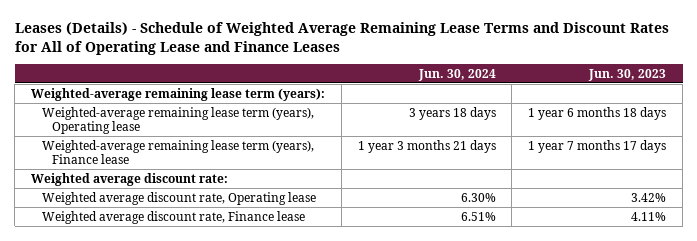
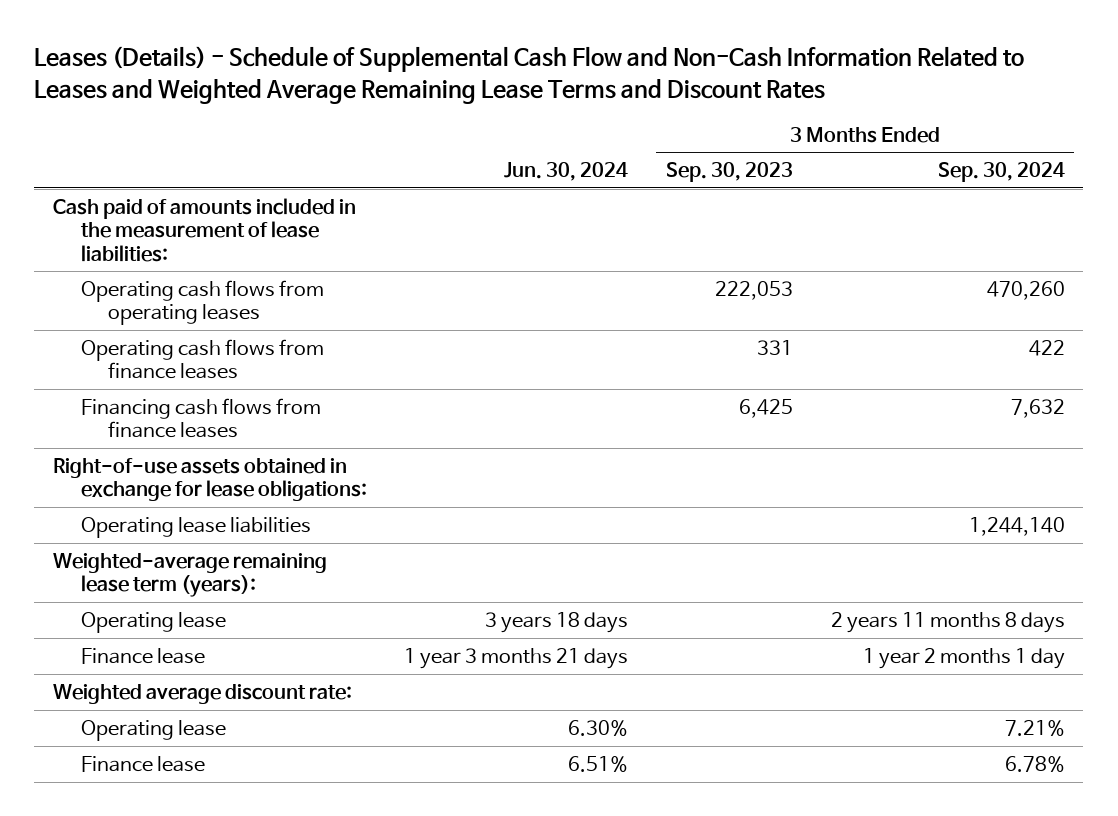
- Leases (Details) - Schedule of Weighted Average Remaining Lease Terms and Discount Rates for All of Operating Lease and Finance Leases
+ Leases (Details) - Schedule of Supplemental Cash Flow and Non-Cash Information Related to Leases and Weighted Average Remaining Lease Terms and Discount Rates
- | Jun. 30, 2024 | Jun. 30, 2023
+ | Jun. 30, 2024 | 3 Months Ended Sep. 30, 2023 | 3 Months Ended Sep. 30, 2024
+ Cash paid of amounts included in the measurement of lease liabilities:
+ Operating cash flows from operating leases | | 222,053 | 470,260
+ Operating cash flows from finance leases | | 331 | 422
+ Financing cash flows from finance leases | | 6,425 | 7,632
+ Right-of-use assets obtained in exchange for lease obligations:
+ Operating lease liabilities | | | 1,244,140
- Weighted-average remaining lease term (years), Operating lease | 3 years 18 days | 1 year 6 months 18 days
- Weighted-average remaining lease term (years), Finance lease | 1 year 3 months 21 days | 1 year 7 months 17 days
+ Operating lease | 3 years 18 days | | 2 years 11 months 8 days
+ Finance lease | 1 year 3 months 21 days | | 1 year 2 months 1 day
- Weighted average discount rate, Operating lease | 6.30% | 3.42%
- Weighted average discount rate, Finance lease | 6.51% | 4.11%
+ Operating lease | 6.30% | | 7.21%
+ Finance lease | 6.51% | | 6.78%

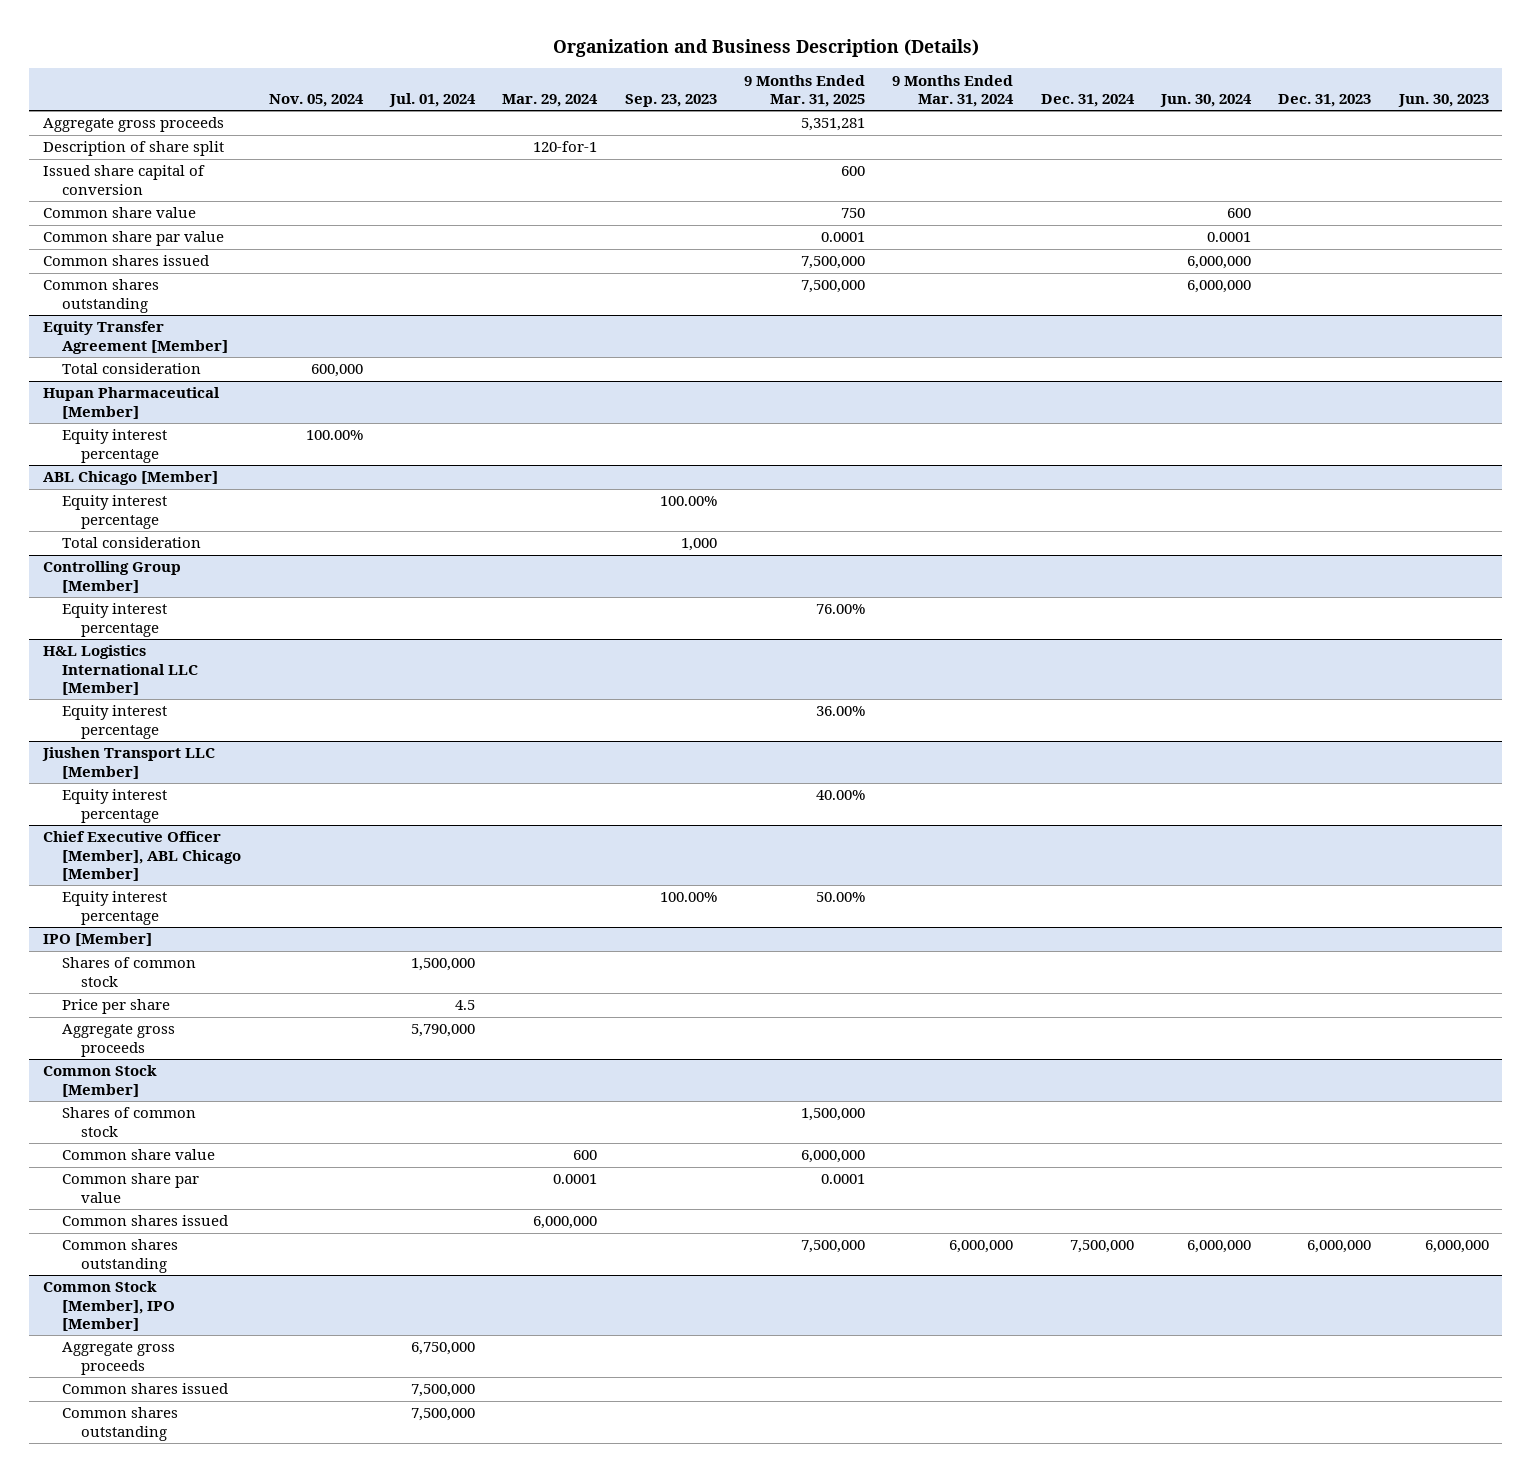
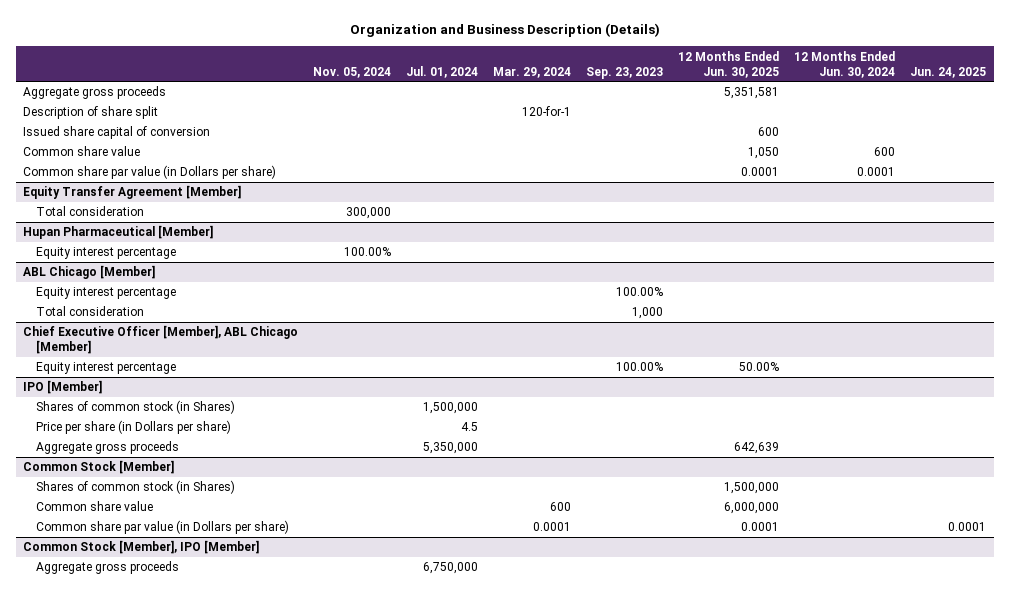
- | Nov. 05, 2024 | Jul. 01, 2024 | Mar. 29, 2024 | Sep. 23, 2023 | 9 Months Ended Mar. 31, 2025 | 9 Months Ended Mar. 31, 2024 | Dec. 31, 2024 | Jun. 30, 2024 | Dec. 31, 2023 | Jun. 30, 2023
+ | Nov. 05, 2024 | Jul. 01, 2024 | Mar. 29, 2024 | Sep. 23, 2023 | 12 Months Ended Jun. 30, 2025 | 12 Months Ended Jun. 30, 2024 | Jun. 24, 2025
- Common share par value | | | | | 0.0001 | | | 0.0001 | |
- Common shares issued | | | | | 7,500,000 | | | 6,000,000 | |
- Common shares outstanding | | | | | 7,500,000 | | | 6,000,000 | |
+ Common share par value (in Dollars per share) | | | | | 0.0001 | 0.0001 |
@ Equity Transfer Agreement [Member]
- Total consideration | 600,000 | | | | | | | | |
+ Total consideration | 300,000 | | | | | |
- Controlling Group [Member]
- Equity interest percentage | | | | | 76.00% | | | | |
- H&L Logistics International LLC [Member]
- Equity interest percentage | | | | | 36.00% | | | | |
- Jiushen Transport LLC [Member]
- Equity interest percentage | | | | | 40.00% | | | | |
@ IPO [Member]
- Shares of common stock | | 1,500,000 | | | | | | | |
- Price per share | | 4.5 | | | | | | | |
- Aggregate gross proceeds | | 5,790,000 | | | | | | | |
+ Shares of common stock (in Shares) | | 1,500,000 | | | | |
+ Price per share (in Dollars per share) | | 4.5 | | | | |
+ Aggregate gross proceeds | | 5,350,000 | | | 642,639 | |
@ Common Stock [Member]
- Shares of common stock | | | | | 1,500,000 | | | | |
+ Shares of common stock (in Shares) | | | | | 1,500,000 | |
- Common share par value | | | 0.0001 | | 0.0001 | | | | |
- Common shares issued | | | 6,000,000 | | | | | | |
- Common shares outstanding | | | | | 7,500,000 | 6,000,000 | 7,500,000 | 6,000,000 | 6,000,000 | 6,000,000
+ Common share par value (in Dollars per share) | | | 0.0001 | | 0.0001 | | 0.0001
@ Common Stock [Member], IPO [Member]
- Common shares issued | | 7,500,000 | | | | | | | |
- Common shares outstanding | | 7,500,000 | | | | | | | |

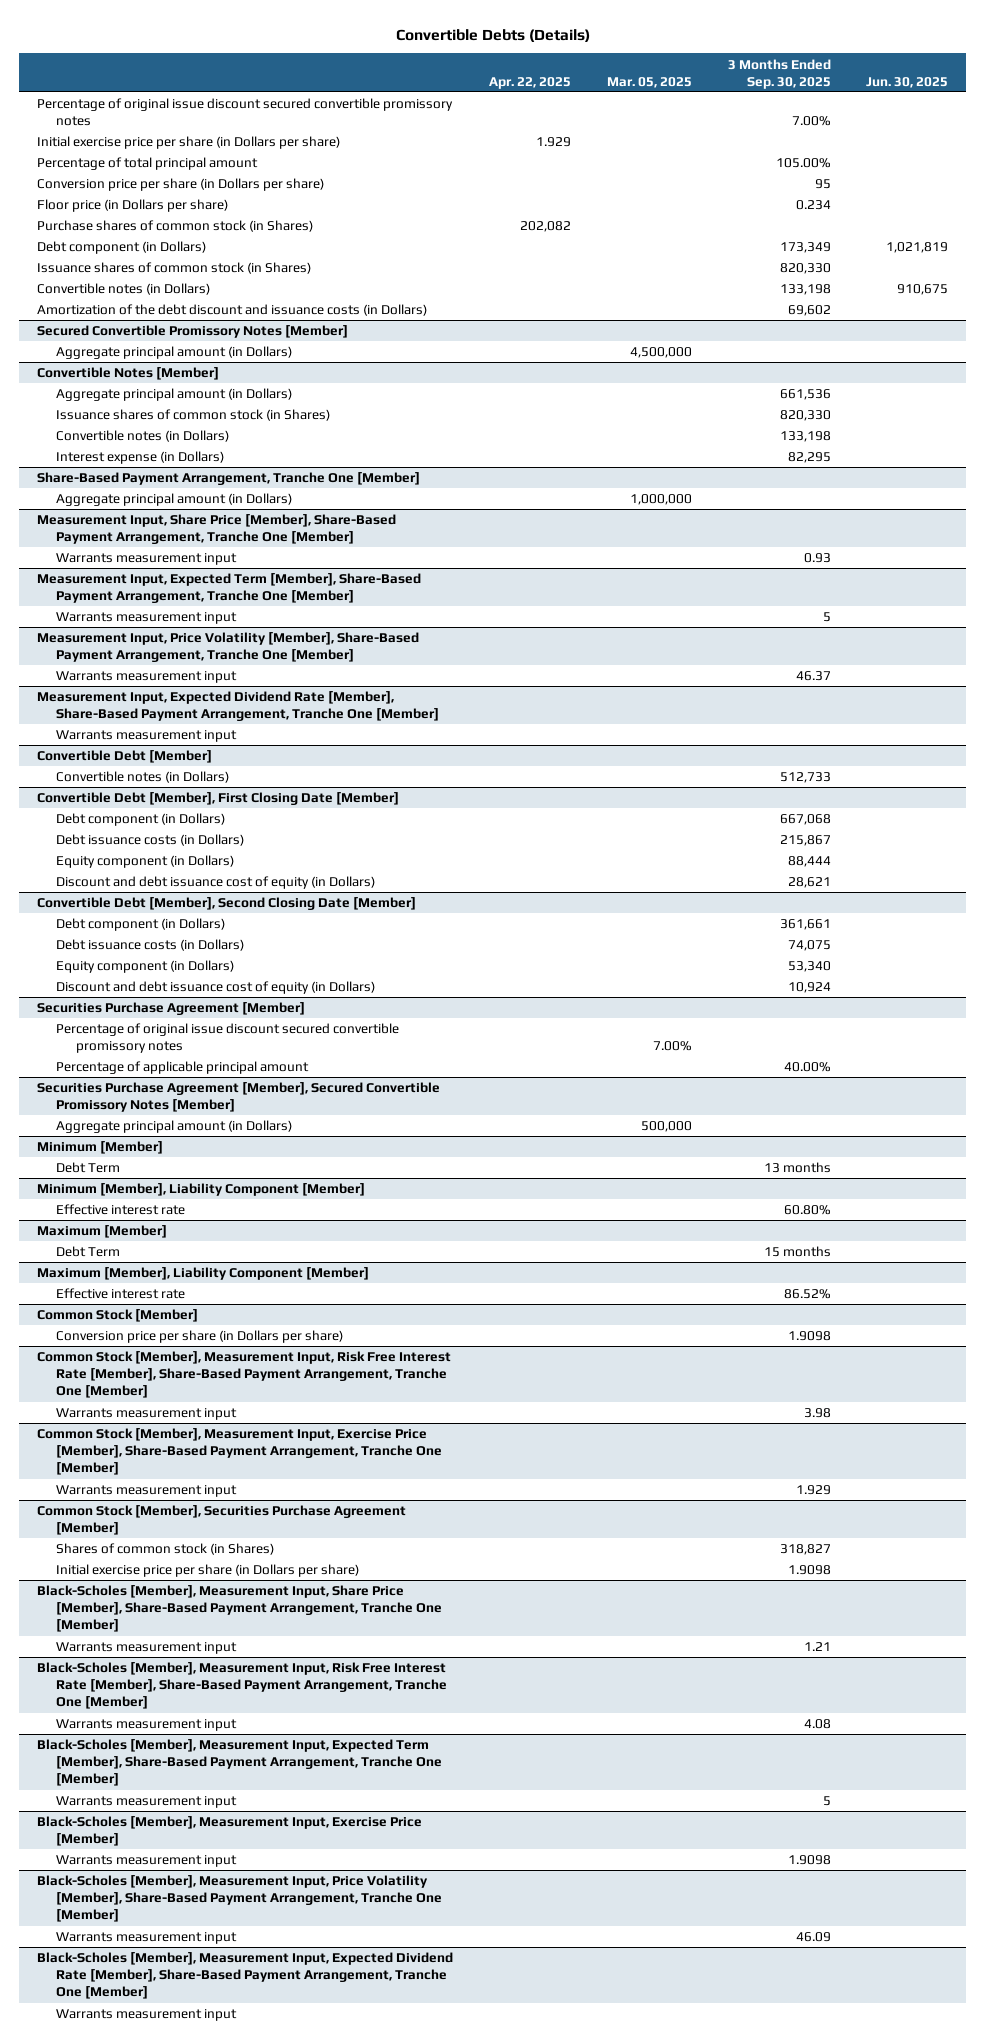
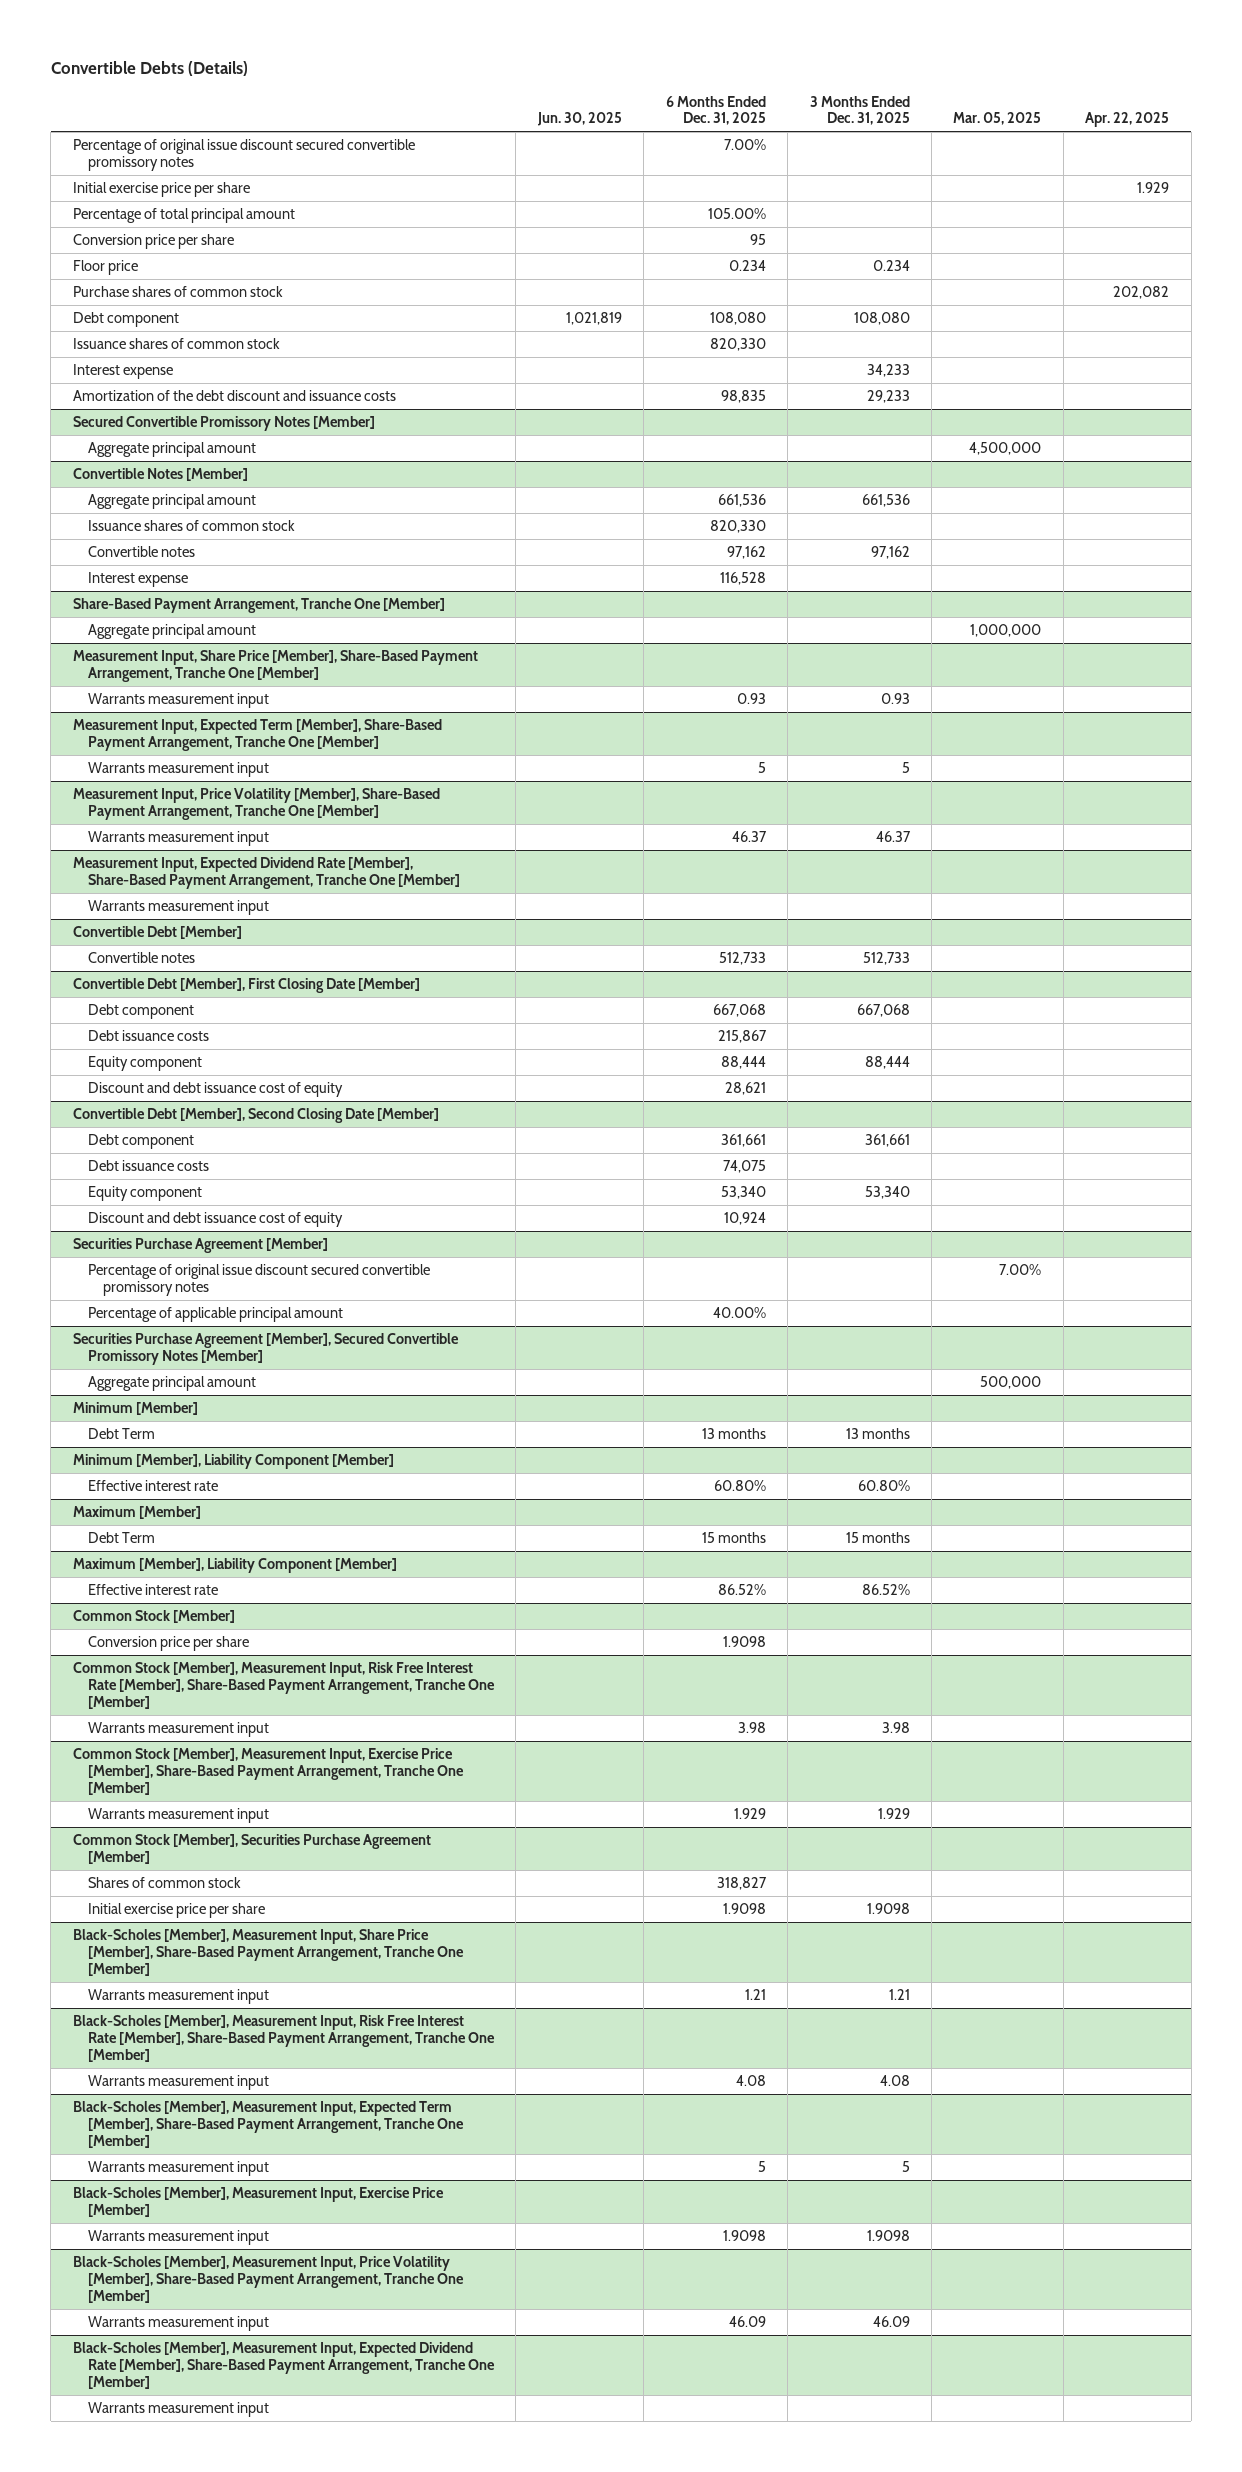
- | Apr. 22, 2025 | Mar. 05, 2025 | 3 Months Ended Sep. 30, 2025 | Jun. 30, 2025
+ | Jun. 30, 2025 | 6 Months Ended Dec. 31, 2025 | 3 Months Ended Dec. 31, 2025 | Mar. 05, 2025 | Apr. 22, 2025
- Initial exercise price per share (in Dollars per share) | 1.929 | | |
+ Initial exercise price per share | | | | | 1.929
- Conversion price per share (in Dollars per share) | | | 95 |
- Floor price (in Dollars per share) | | | 0.234 |
- Purchase shares of common stock (in Shares) | 202,082 | | |
- Debt component (in Dollars) | | | 173,349 | 1,021,819
- Issuance shares of common stock (in Shares) | | | 820,330 |
- Convertible notes (in Dollars) | | | 133,198 | 910,675
- Amortization of the debt discount and issuance costs (in Dollars) | | | 69,602 |
+ Conversion price per share | | 95 | | |
+ Floor price | | 0.234 | 0.234 | |
+ Purchase shares of common stock | | | | | 202,082
+ Debt component | 1,021,819 | 108,080 | 108,080 | |
+ Issuance shares of common stock | | 820,330 | | |
+ Interest expense | | | 34,233 | |
+ Amortization of the debt discount and issuance costs | | 98,835 | 29,233 | |
@ Secured Convertible Promissory Notes [Member]
- Aggregate principal amount (in Dollars) | | 4,500,000 | |
+ Aggregate principal amount | | | | 4,500,000 |
@ Convertible Notes [Member]
- Aggregate principal amount (in Dollars) | | | 661,536 |
- Issuance shares of common stock (in Shares) | | | 820,330 |
- Convertible notes (in Dollars) | | | 133,198 |
- Interest expense (in Dollars) | | | 82,295 |
+ Aggregate principal amount | | 661,536 | 661,536 | |
+ Issuance shares of common stock | | 820,330 | | |
+ Convertible notes | | 97,162 | 97,162 | |
+ Interest expense | | 116,528 | | |
@ Share-Based Payment Arrangement, Tranche One [Member]
- Aggregate principal amount (in Dollars) | | 1,000,000 | |
+ Aggregate principal amount | | | | 1,000,000 |
@ Convertible Debt [Member]
- Convertible notes (in Dollars) | | | 512,733 |
+ Convertible notes | | 512,733 | 512,733 | |
@ Convertible Debt [Member], First Closing Date [Member]
- Debt component (in Dollars) | | | 667,068 |
- Debt issuance costs (in Dollars) | | | 215,867 |
- Equity component (in Dollars) | | | 88,444 |
- Discount and debt issuance cost of equity (in Dollars) | | | 28,621 |
+ Debt component | | 667,068 | 667,068 | |
+ Debt issuance costs | | 215,867 | | |
+ Equity component | | 88,444 | 88,444 | |
+ Discount and debt issuance cost of equity | | 28,621 | | |
@ Convertible Debt [Member], Second Closing Date [Member]
- Debt component (in Dollars) | | | 361,661 |
- Debt issuance costs (in Dollars) | | | 74,075 |
- Equity component (in Dollars) | | | 53,340 |
- Discount and debt issuance cost of equity (in Dollars) | | | 10,924 |
+ Debt component | | 361,661 | 361,661 | |
+ Debt issuance costs | | 74,075 | | |
+ Equity component | | 53,340 | 53,340 | |
+ Discount and debt issuance cost of equity | | 10,924 | | |
@ Securities Purchase Agreement [Member], Secured Convertible Promissory Notes [Member]
- Aggregate principal amount (in Dollars) | | 500,000 | |
+ Aggregate principal amount | | | | 500,000 |
@ Common Stock [Member]
- Conversion price per share (in Dollars per share) | | | 1.9098 |
+ Conversion price per share | | 1.9098 | | |
@ Common Stock [Member], Securities Purchase Agreement [Member]
- Shares of common stock (in Shares) | | | 318,827 |
- Initial exercise price per share (in Dollars per share) | | | 1.9098 |
+ Shares of common stock | | 318,827 | | |
+ Initial exercise price per share | | 1.9098 | 1.9098 | |

